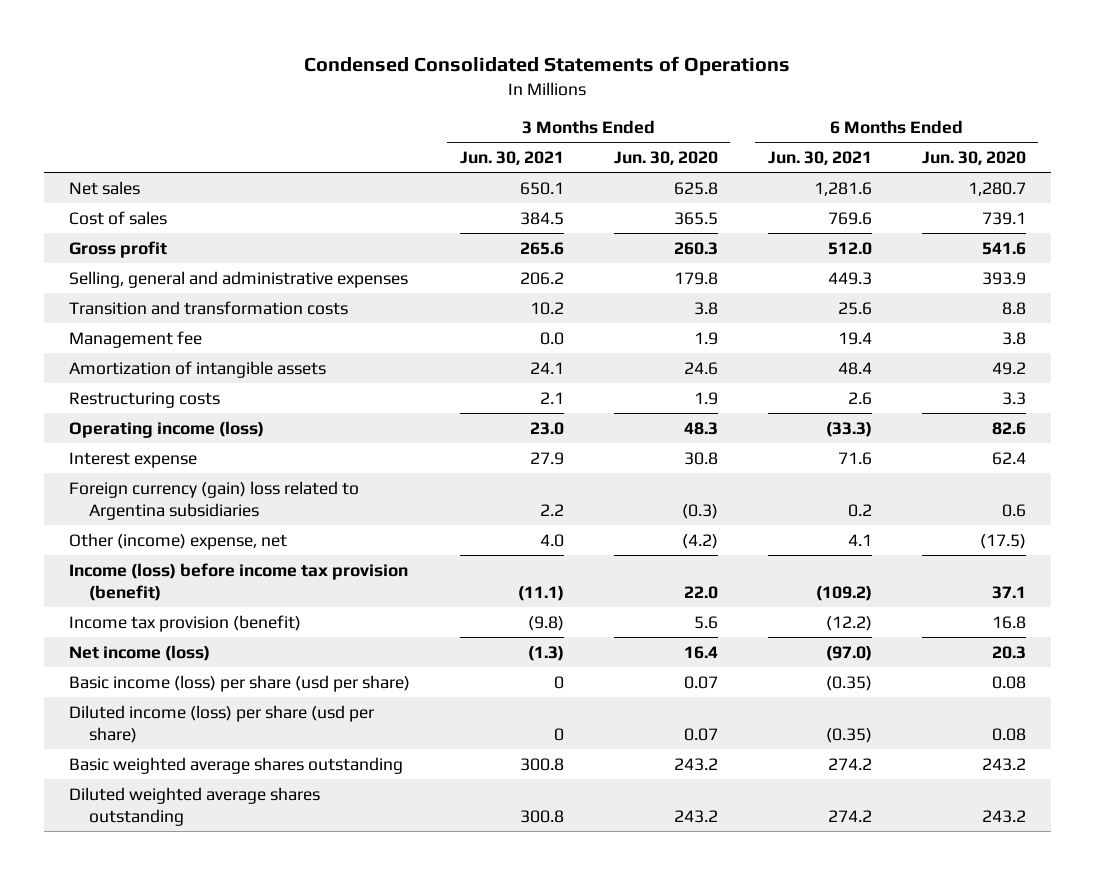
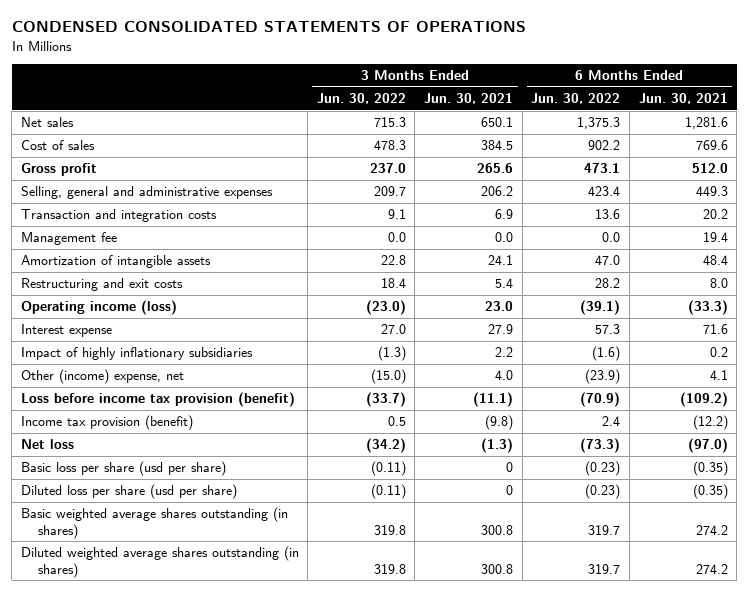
- Condensed Consolidated Statements of Operations
+ CONDENSED CONSOLIDATED STATEMENTS OF OPERATIONS
- | 3 Months Ended Jun. 30, 2021 | 3 Months Ended Jun. 30, 2020 | 6 Months Ended Jun. 30, 2021 | 6 Months Ended Jun. 30, 2020
+ | 3 Months Ended Jun. 30, 2022 | 3 Months Ended Jun. 30, 2021 | 6 Months Ended Jun. 30, 2022 | 6 Months Ended Jun. 30, 2021
- Transition and transformation costs | 10.2 | 3.8 | 25.6 | 8.8
+ Transaction and integration costs | 9.1 | 6.9 | 13.6 | 20.2
- Restructuring costs | 2.1 | 1.9 | 2.6 | 3.3
+ Restructuring and exit costs | 18.4 | 5.4 | 28.2 | 8.0
- Foreign currency (gain) loss related to Argentina subsidiaries | 2.2 | (0.3) | 0.2 | 0.6
+ Impact of highly inflationary subsidiaries | (1.3) | 2.2 | (1.6) | 0.2
- Income (loss) before income tax provision (benefit) | (11.1) | 22.0 | (109.2) | 37.1
+ Loss before income tax provision (benefit) | (33.7) | (11.1) | (70.9) | (109.2)
- Net income (loss) | (1.3) | 16.4 | (97.0) | 20.3
- Basic income (loss) per share (usd per share) | 0 | 0.07 | (0.35) | 0.08
- Diluted income (loss) per share (usd per share) | 0 | 0.07 | (0.35) | 0.08
- Basic weighted average shares outstanding | 300.8 | 243.2 | 274.2 | 243.2
- Diluted weighted average shares outstanding | 300.8 | 243.2 | 274.2 | 243.2
+ Net loss | (34.2) | (1.3) | (73.3) | (97.0)
+ Basic loss per share (usd per share) | (0.11) | 0 | (0.23) | (0.35)
+ Diluted loss per share (usd per share) | (0.11) | 0 | (0.23) | (0.35)
+ Basic weighted average shares outstanding (in shares) | 319.8 | 300.8 | 319.7 | 274.2
+ Diluted weighted average shares outstanding (in shares) | 319.8 | 300.8 | 319.7 | 274.2

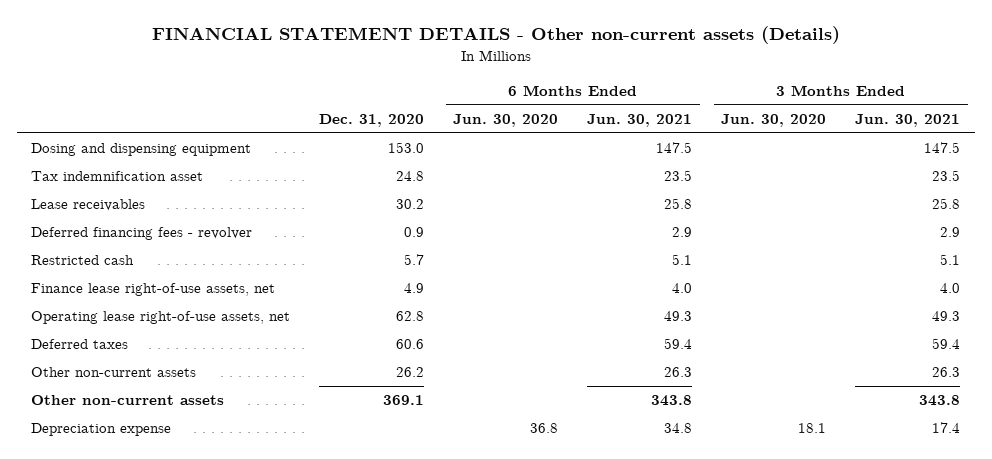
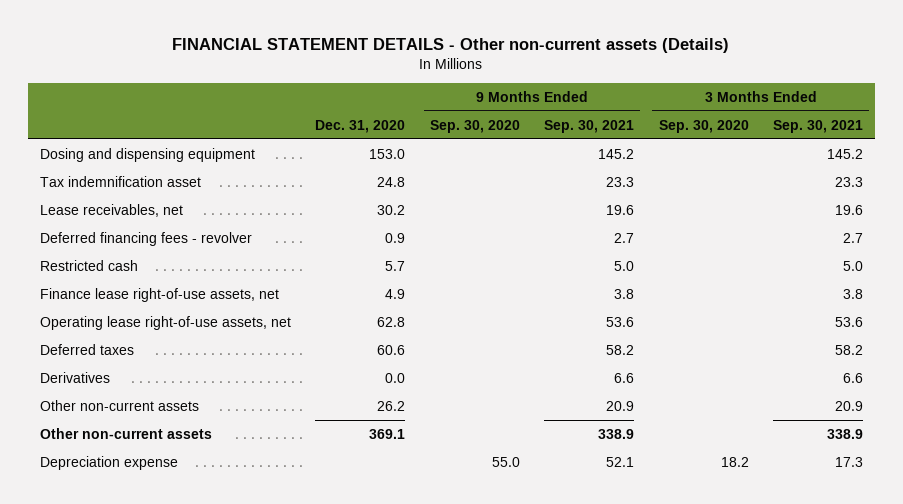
- | Dec. 31, 2020 | 6 Months Ended Jun. 30, 2020 | 6 Months Ended Jun. 30, 2021 | 3 Months Ended Jun. 30, 2020 | 3 Months Ended Jun. 30, 2021
+ | Dec. 31, 2020 | 9 Months Ended Sep. 30, 2020 | 9 Months Ended Sep. 30, 2021 | 3 Months Ended Sep. 30, 2020 | 3 Months Ended Sep. 30, 2021
- Lease receivables | 30.2 | | 25.8 | | 25.8
+ Lease receivables, net | 30.2 | | 19.6 | | 19.6
+ Derivatives | 0.0 | | 6.6 | | 6.6

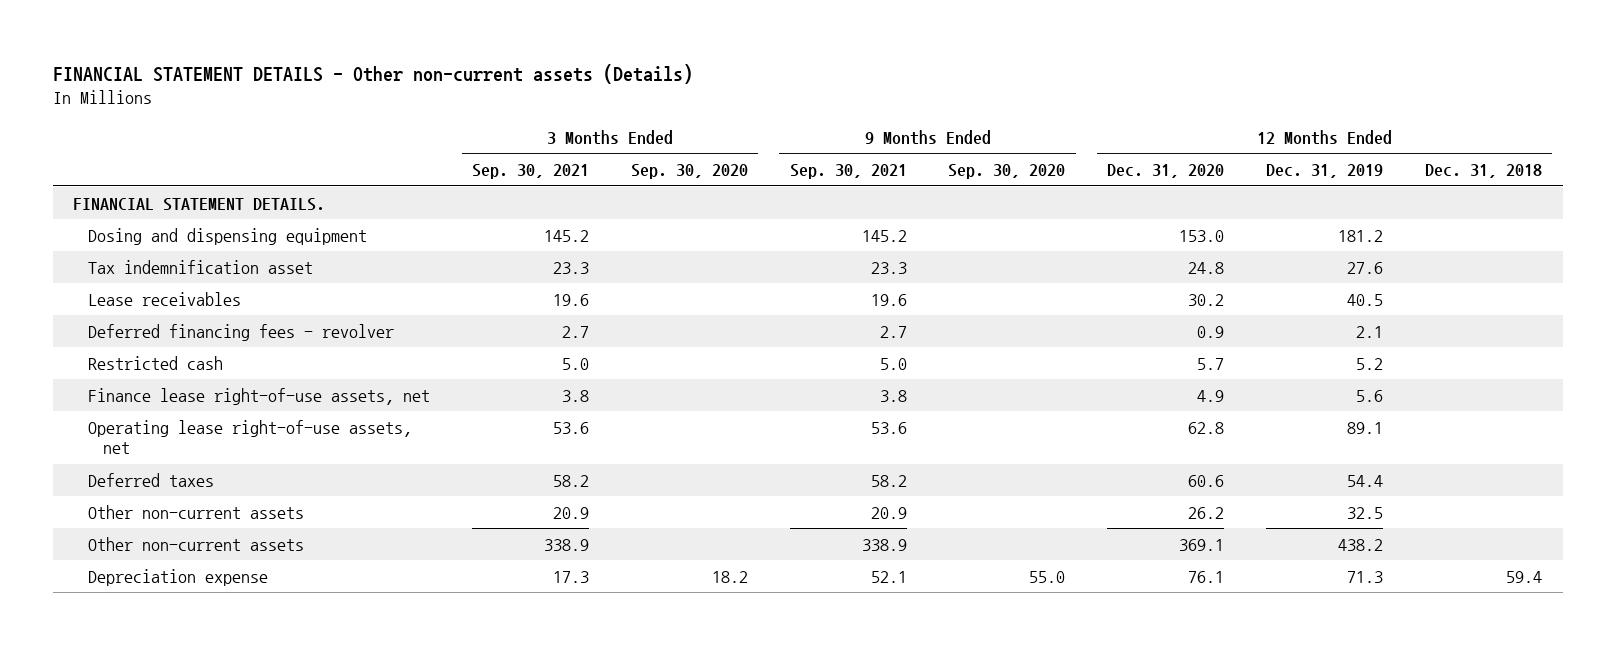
- | Dec. 31, 2020 | 9 Months Ended Sep. 30, 2020 | 9 Months Ended Sep. 30, 2021 | 3 Months Ended Sep. 30, 2020 | 3 Months Ended Sep. 30, 2021
+ | 3 Months Ended Sep. 30, 2021 | 3 Months Ended Sep. 30, 2020 | 9 Months Ended Sep. 30, 2021 | 9 Months Ended Sep. 30, 2020 | 12 Months Ended Dec. 31, 2020 | 12 Months Ended Dec. 31, 2019 | 12 Months Ended Dec. 31, 2018
+ FINANCIAL STATEMENT DETAILS.
- Lease receivables, net | 30.2 | | 19.6 | | 19.6
+ Lease receivables | 19.6 | | 19.6 | | 30.2 | 40.5 |
- Derivatives | 0.0 | | 6.6 | | 6.6

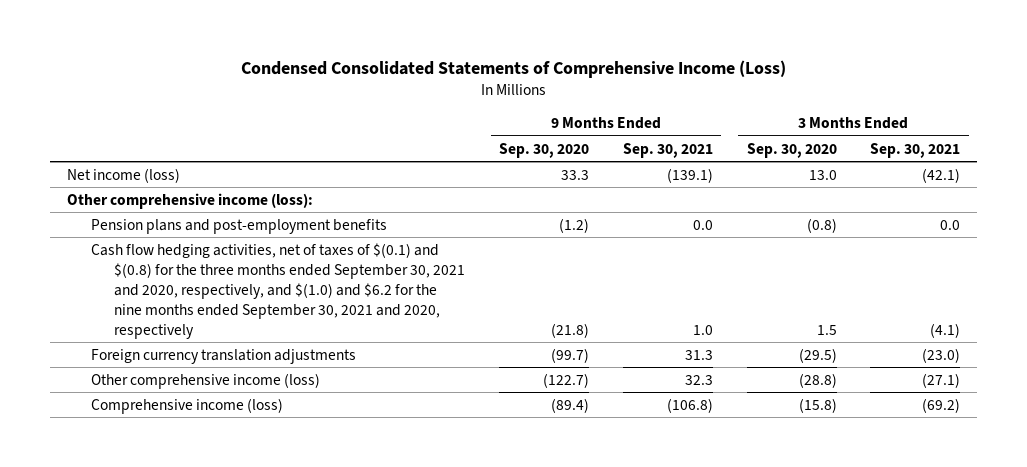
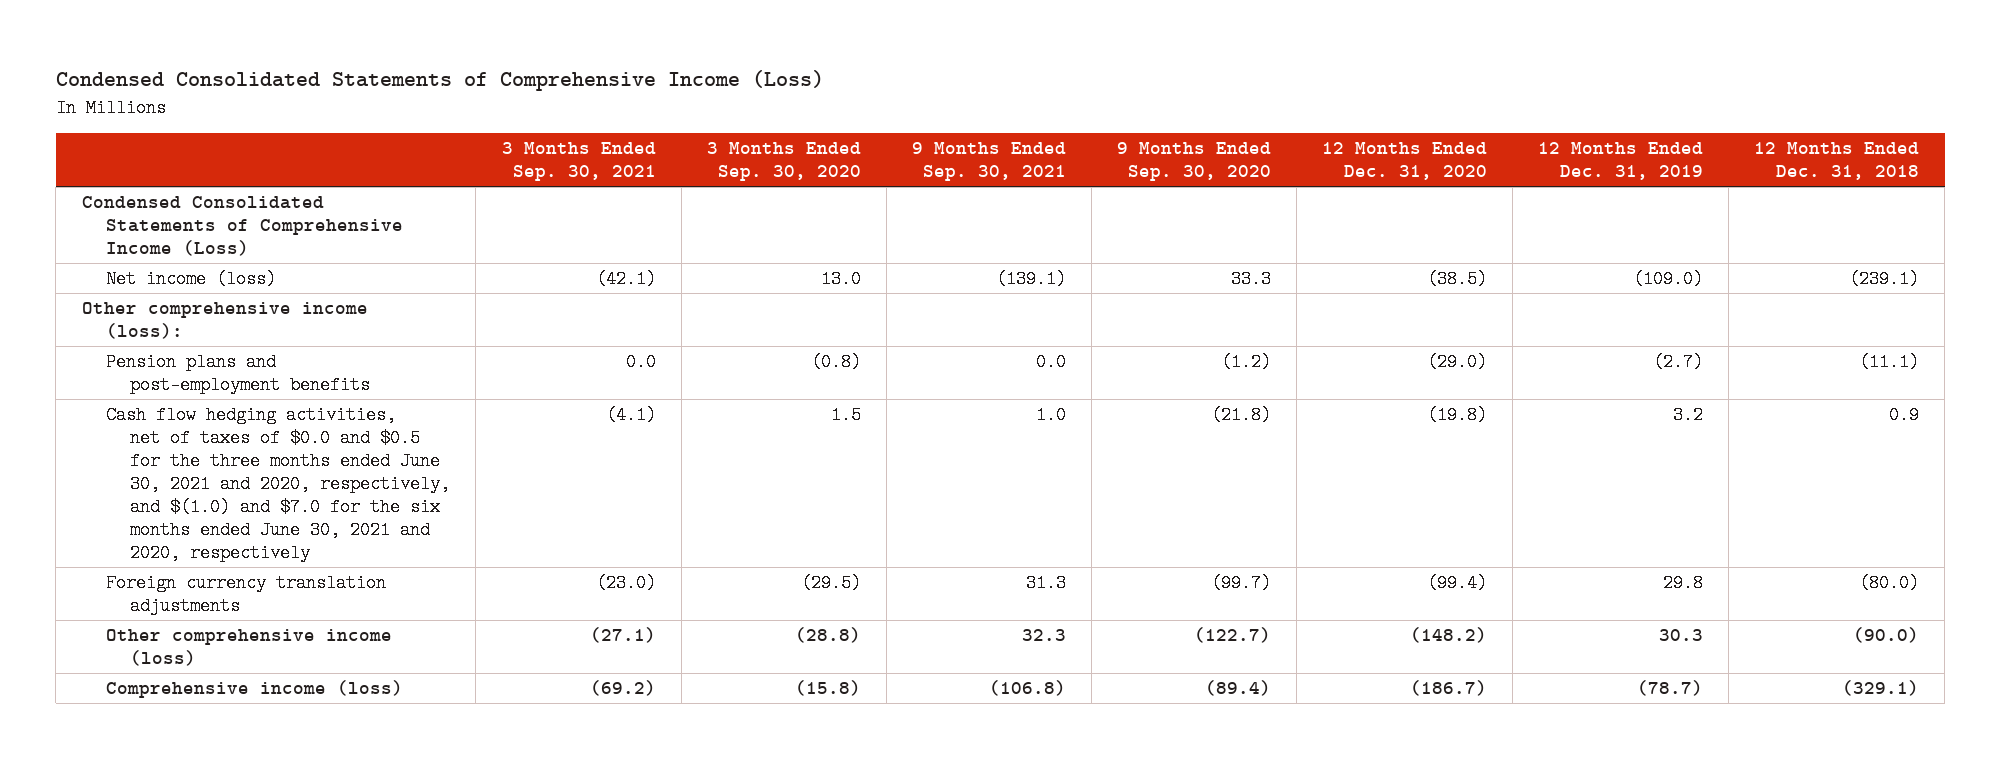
- | 9 Months Ended Sep. 30, 2020 | 9 Months Ended Sep. 30, 2021 | 3 Months Ended Sep. 30, 2020 | 3 Months Ended Sep. 30, 2021
+ | 3 Months Ended Sep. 30, 2021 | 3 Months Ended Sep. 30, 2020 | 9 Months Ended Sep. 30, 2021 | 9 Months Ended Sep. 30, 2020 | 12 Months Ended Dec. 31, 2020 | 12 Months Ended Dec. 31, 2019 | 12 Months Ended Dec. 31, 2018
+ Condensed Consolidated Statements of Comprehensive Income (Loss)
- Cash flow hedging activities, net of taxes of $(0.1) and $(0.8) for the three months ended September 30, 2021 and 2020, respectively, and $(1.0) and $6.2 for the nine months ended September 30, 2021 and 2020, respectively | (21.8) | 1.0 | 1.5 | (4.1)
+ Cash flow hedging activities, net of taxes of $0.0 and $0.5 for the three months ended June 30, 2021 and 2020, respectively, and $(1.0) and $7.0 for the six months ended June 30, 2021 and 2020, respectively | (4.1) | 1.5 | 1.0 | (21.8) | (19.8) | 3.2 | 0.9

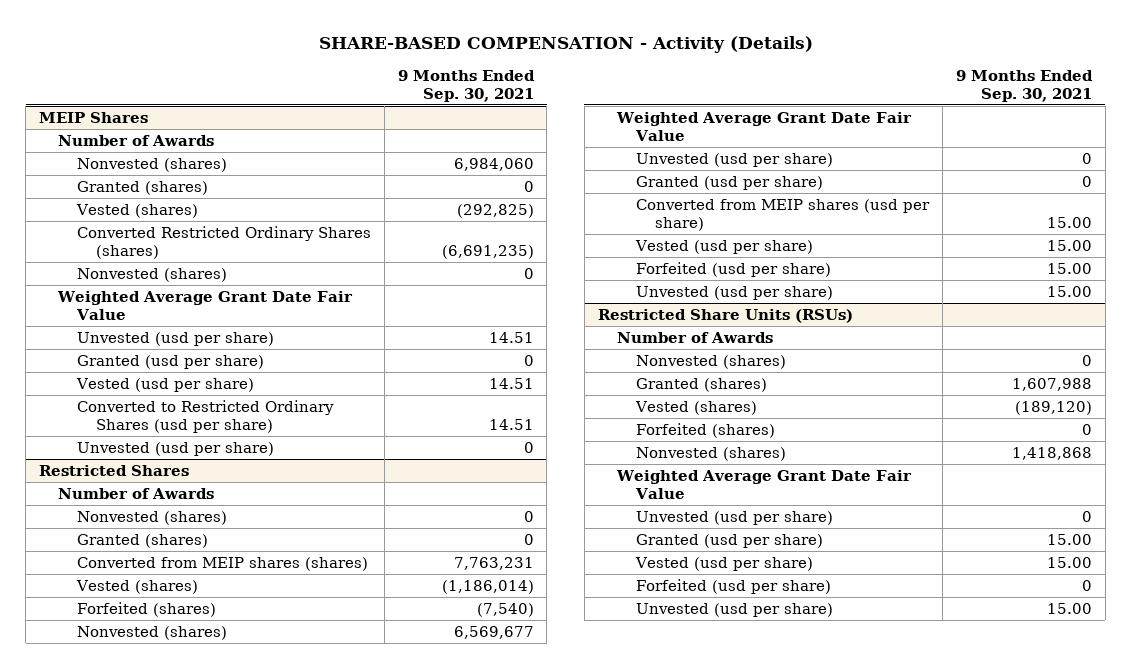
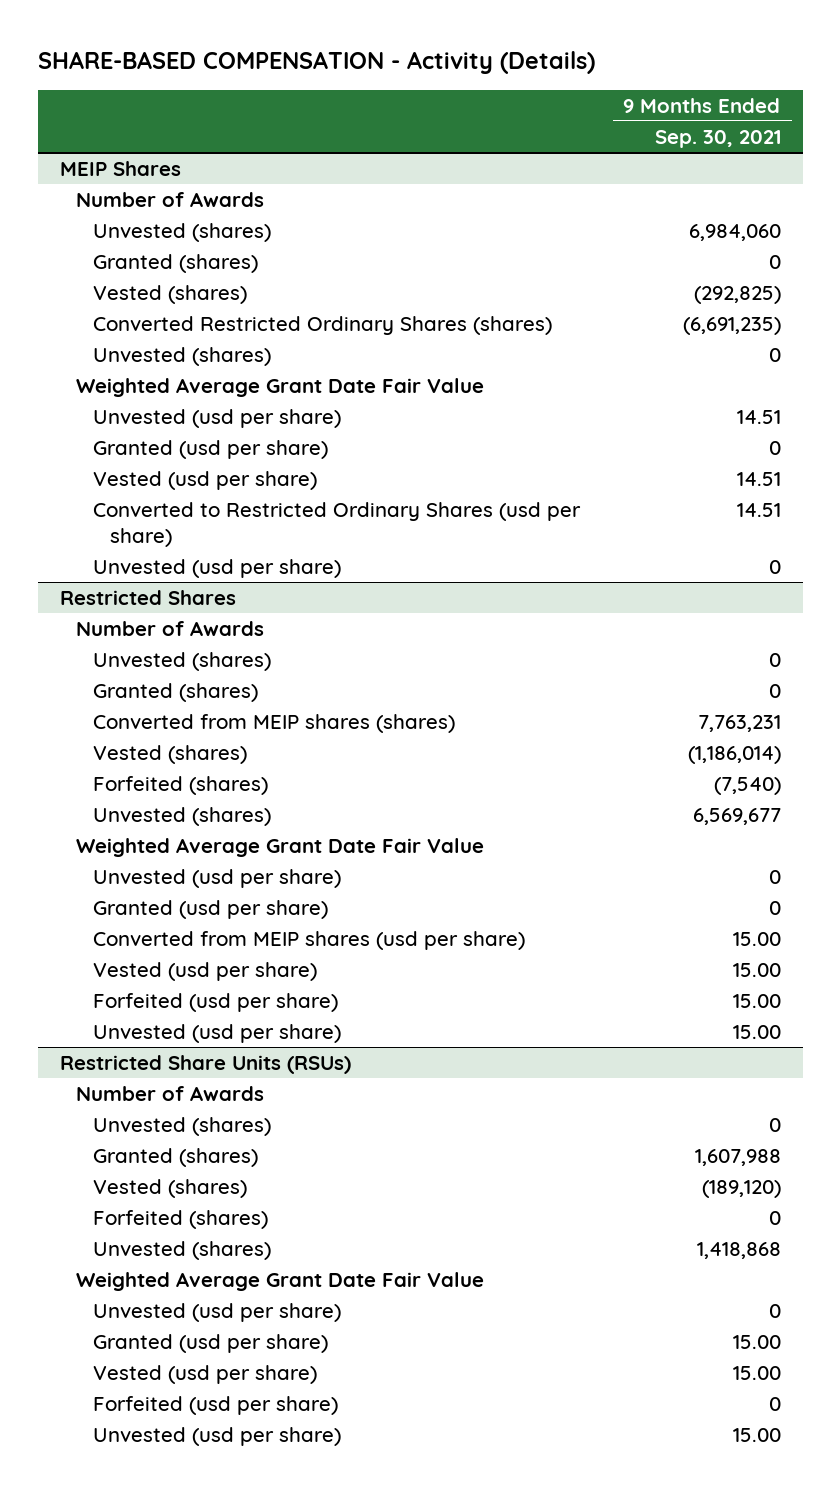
@ MEIP Shares
- Nonvested (shares) | 6,984,060
+ Unvested (shares) | 6,984,060
- Nonvested (shares) | 0
+ Unvested (shares) | 0
@ Restricted Shares
- Nonvested (shares) | 0
+ Unvested (shares) | 0
- Nonvested (shares) | 6,569,677
+ Unvested (shares) | 6,569,677
@ Restricted Share Units (RSUs)
- Nonvested (shares) | 0
+ Unvested (shares) | 0
- Nonvested (shares) | 1,418,868
+ Unvested (shares) | 1,418,868

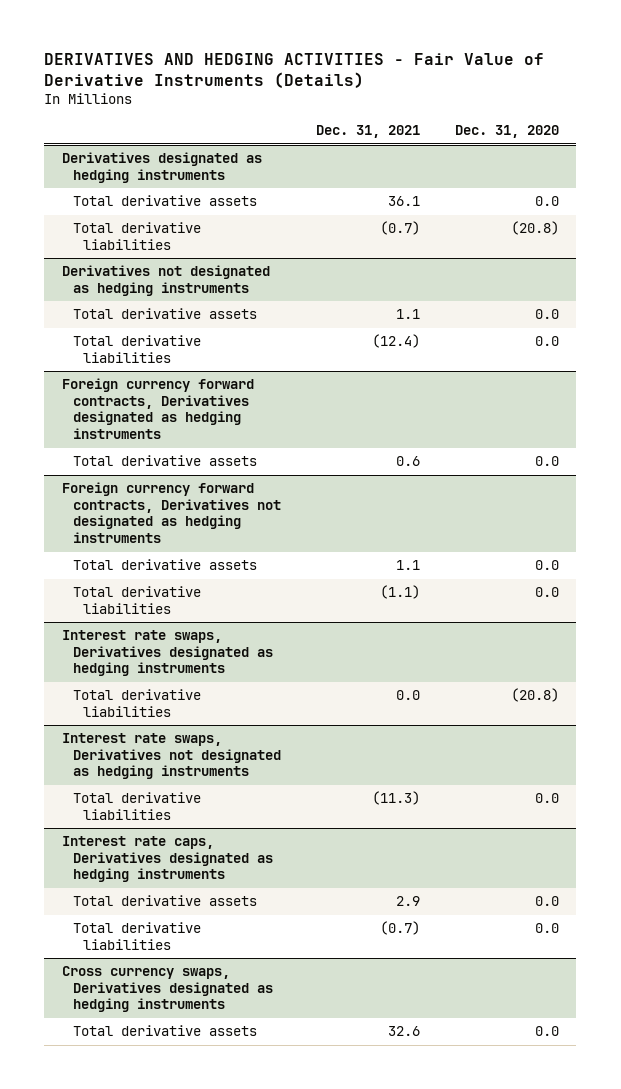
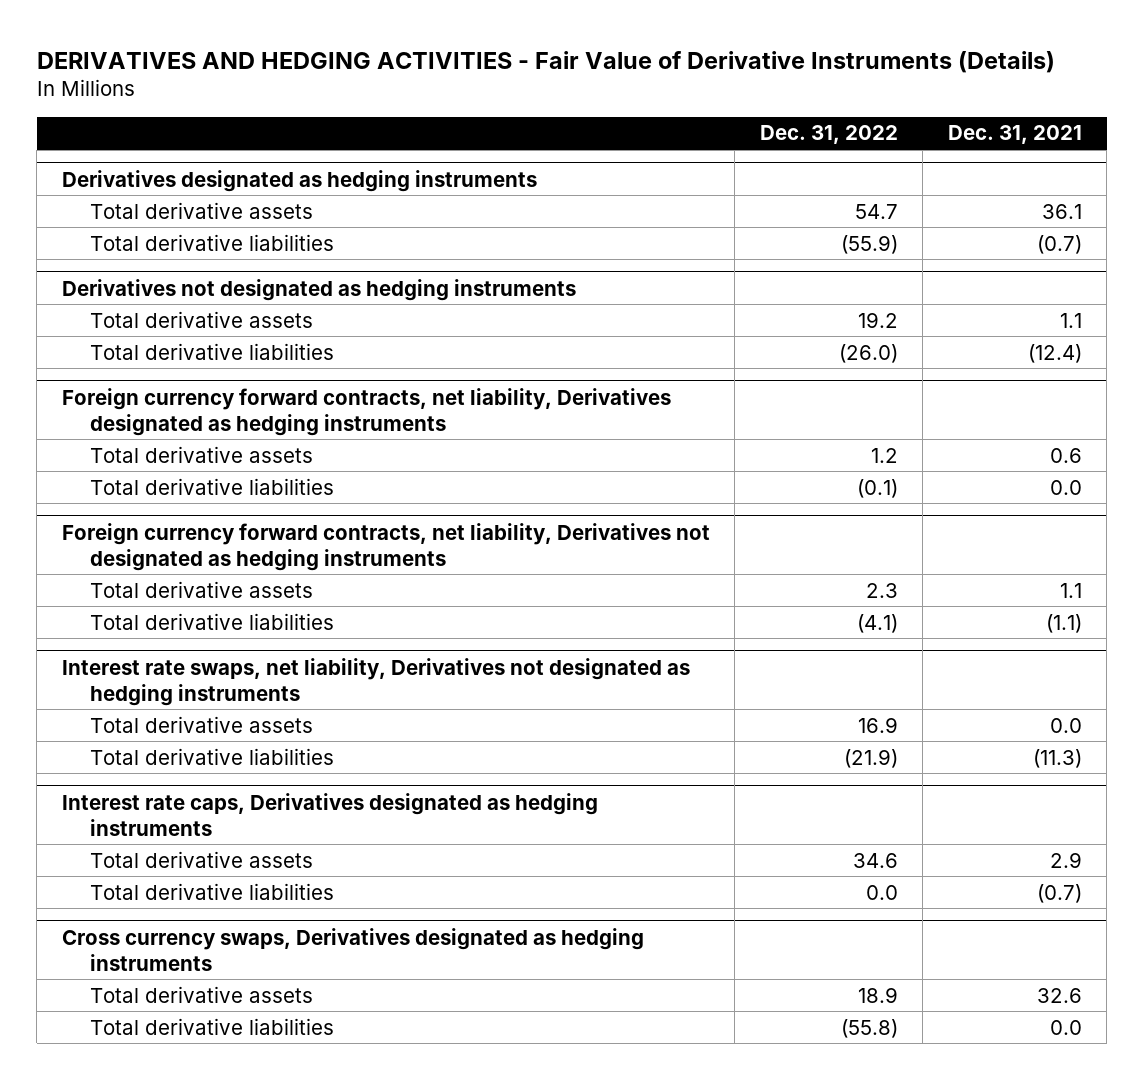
- | Dec. 31, 2021 | Dec. 31, 2020
+ | Dec. 31, 2022 | Dec. 31, 2021
- Foreign currency forward contracts, Derivatives designated as hedging instruments
+ Foreign currency forward contracts, net liability, Derivatives designated as hedging instruments
- Foreign currency forward contracts, Derivatives not designated as hedging instruments
+ Total derivative liabilities | (0.1) | 0.0
+ Foreign currency forward contracts, net liability, Derivatives not designated as hedging instruments
- Interest rate swaps, Derivatives designated as hedging instruments
- Total derivative liabilities | 0.0 | (20.8)
- Interest rate swaps, Derivatives not designated as hedging instruments
+ Interest rate swaps, net liability, Derivatives not designated as hedging instruments
+ Total derivative assets | 16.9 | 0.0
@ Cross currency swaps, Derivatives designated as hedging instruments
+ Total derivative liabilities | (55.8) | 0.0

